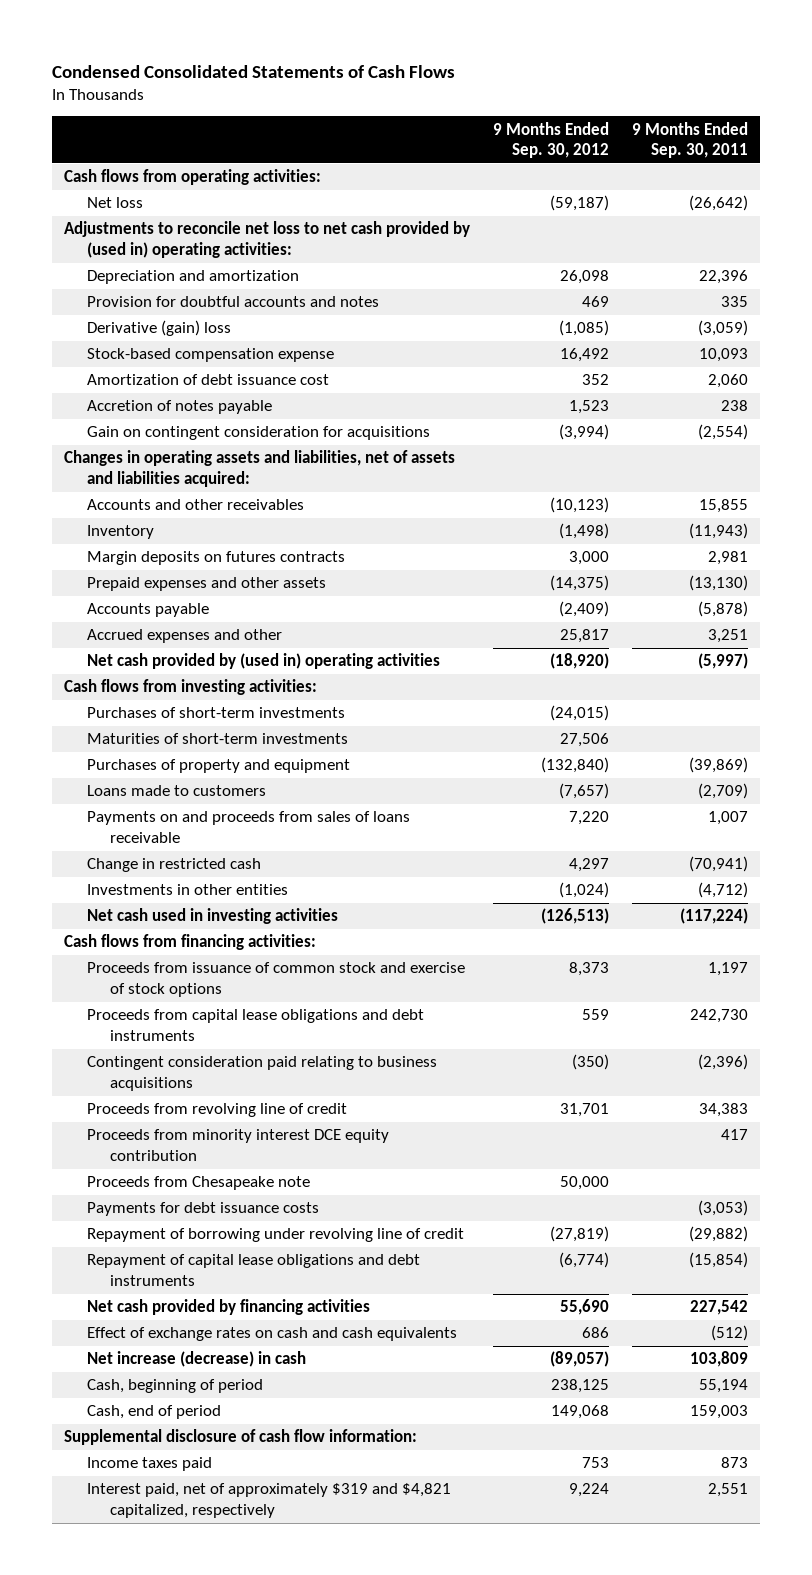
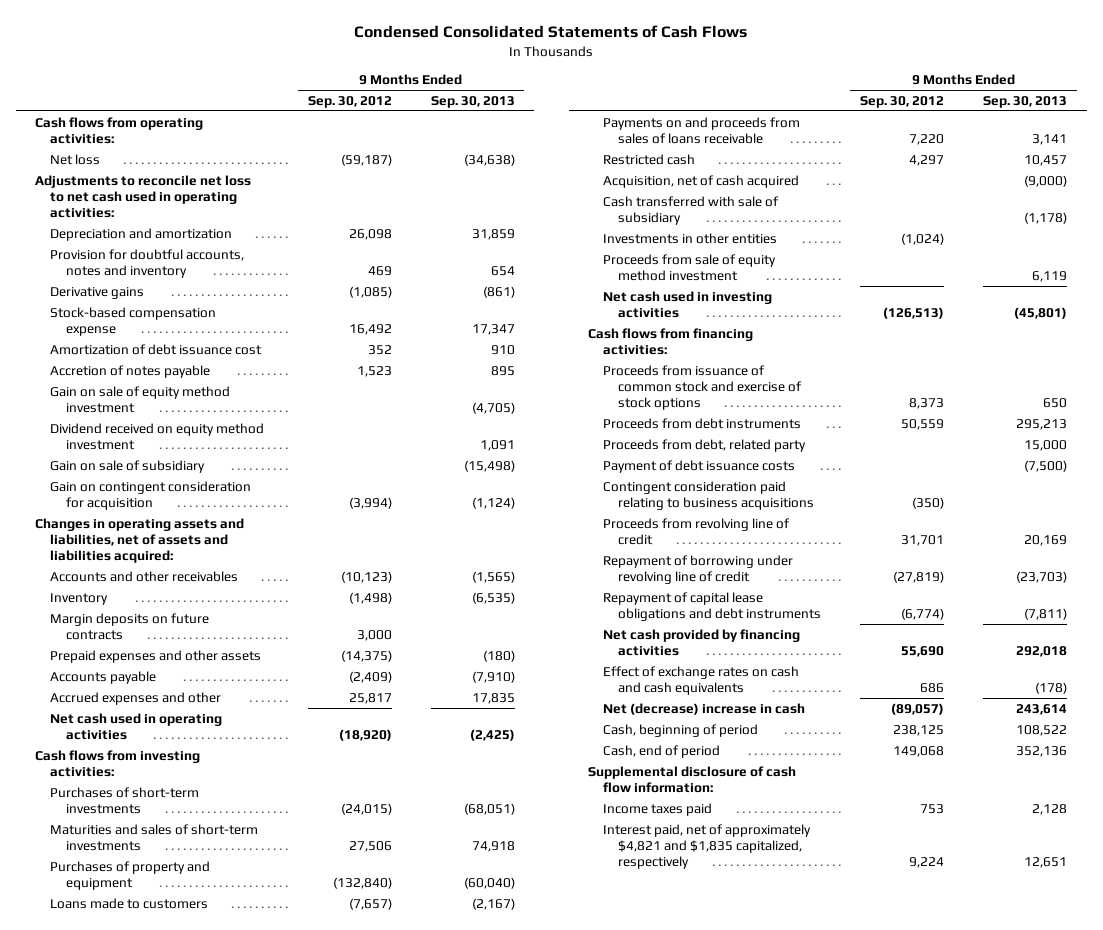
- | 9 Months Ended Sep. 30, 2012 | 9 Months Ended Sep. 30, 2011
+ | 9 Months Ended Sep. 30, 2012 | 9 Months Ended Sep. 30, 2013
- Adjustments to reconcile net loss to net cash provided by (used in) operating activities:
+ Adjustments to reconcile net loss to net cash used in operating activities:
- Provision for doubtful accounts and notes | 469 | 335
- Derivative (gain) loss | (1,085) | (3,059)
+ Provision for doubtful accounts, notes and inventory | 469 | 654
+ Derivative gains | (1,085) | (861)
- Gain on contingent consideration for acquisitions | (3,994) | (2,554)
+ Gain on sale of equity method investment | | (4,705)
+ Dividend received on equity method investment | | 1,091
+ Gain on sale of subsidiary | | (15,498)
+ Gain on contingent consideration for acquisition | (3,994) | (1,124)
- Margin deposits on futures contracts | 3,000 | 2,981
+ Margin deposits on future contracts | 3,000 |
- Net cash provided by (used in) operating activities | (18,920) | (5,997)
+ Net cash used in operating activities | (18,920) | (2,425)
- Maturities of short-term investments | 27,506 |
+ Maturities and sales of short-term investments | 27,506 | 74,918
- Change in restricted cash | 4,297 | (70,941)
+ Restricted cash | 4,297 | 10,457
+ Acquisition, net of cash acquired | | (9,000)
+ Cash transferred with sale of subsidiary | | (1,178)
+ Proceeds from sale of equity method investment | | 6,119
- Proceeds from capital lease obligations and debt instruments | 559 | 242,730
+ Proceeds from debt instruments | 50,559 | 295,213
+ Proceeds from debt, related party | | 15,000
+ Payment of debt issuance costs | | (7,500)
- Proceeds from minority interest DCE equity contribution | | 417
- Proceeds from Chesapeake note | 50,000 |
- Payments for debt issuance costs | | (3,053)
- Net increase (decrease) in cash | (89,057) | 103,809
+ Net (decrease) increase in cash | (89,057) | 243,614
- Interest paid, net of approximately $319 and $4,821 capitalized, respectively | 9,224 | 2,551
+ Interest paid, net of approximately $4,821 and $1,835 capitalized, respectively | 9,224 | 12,651

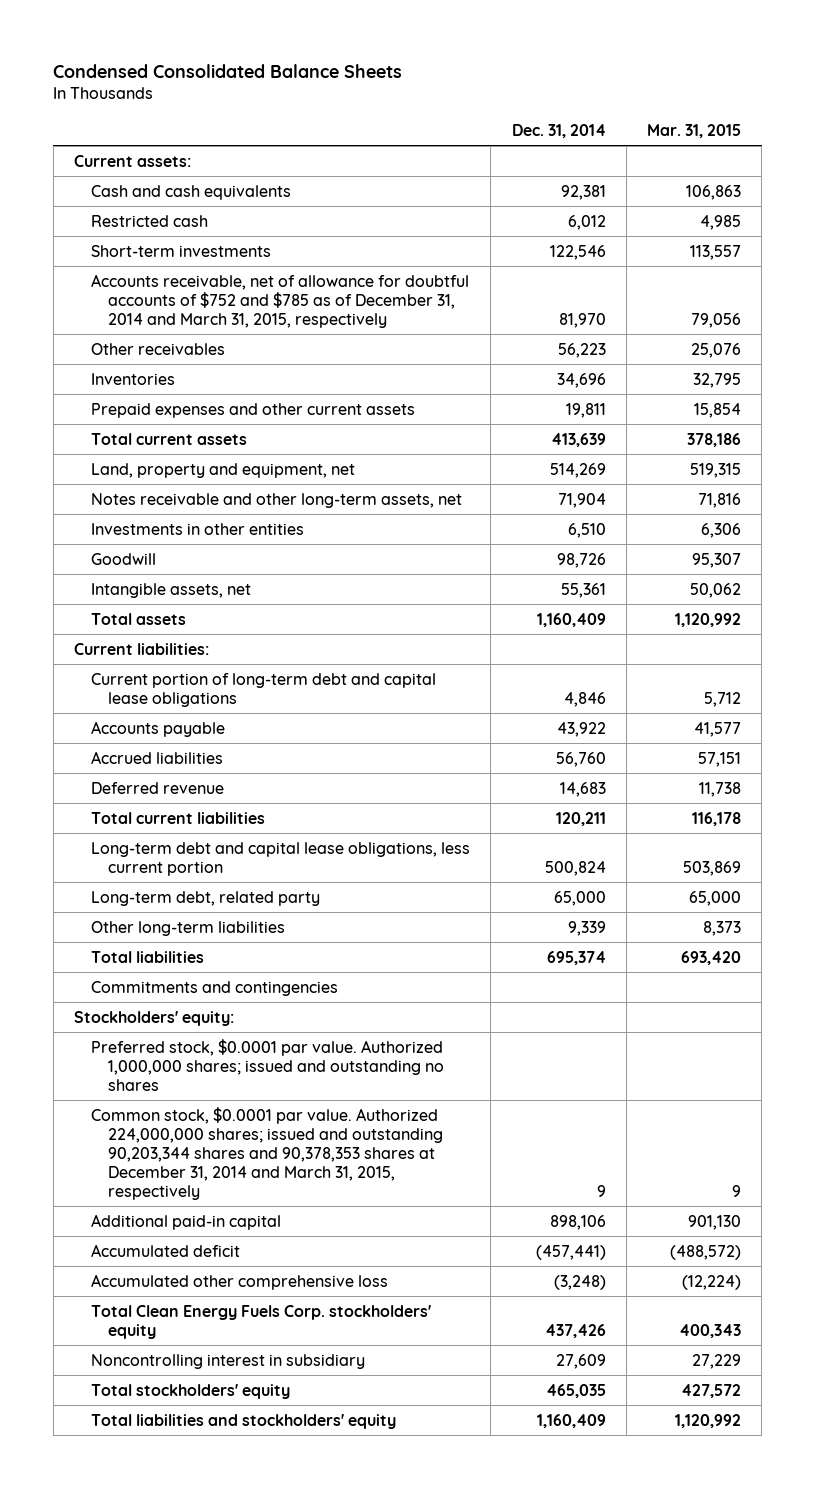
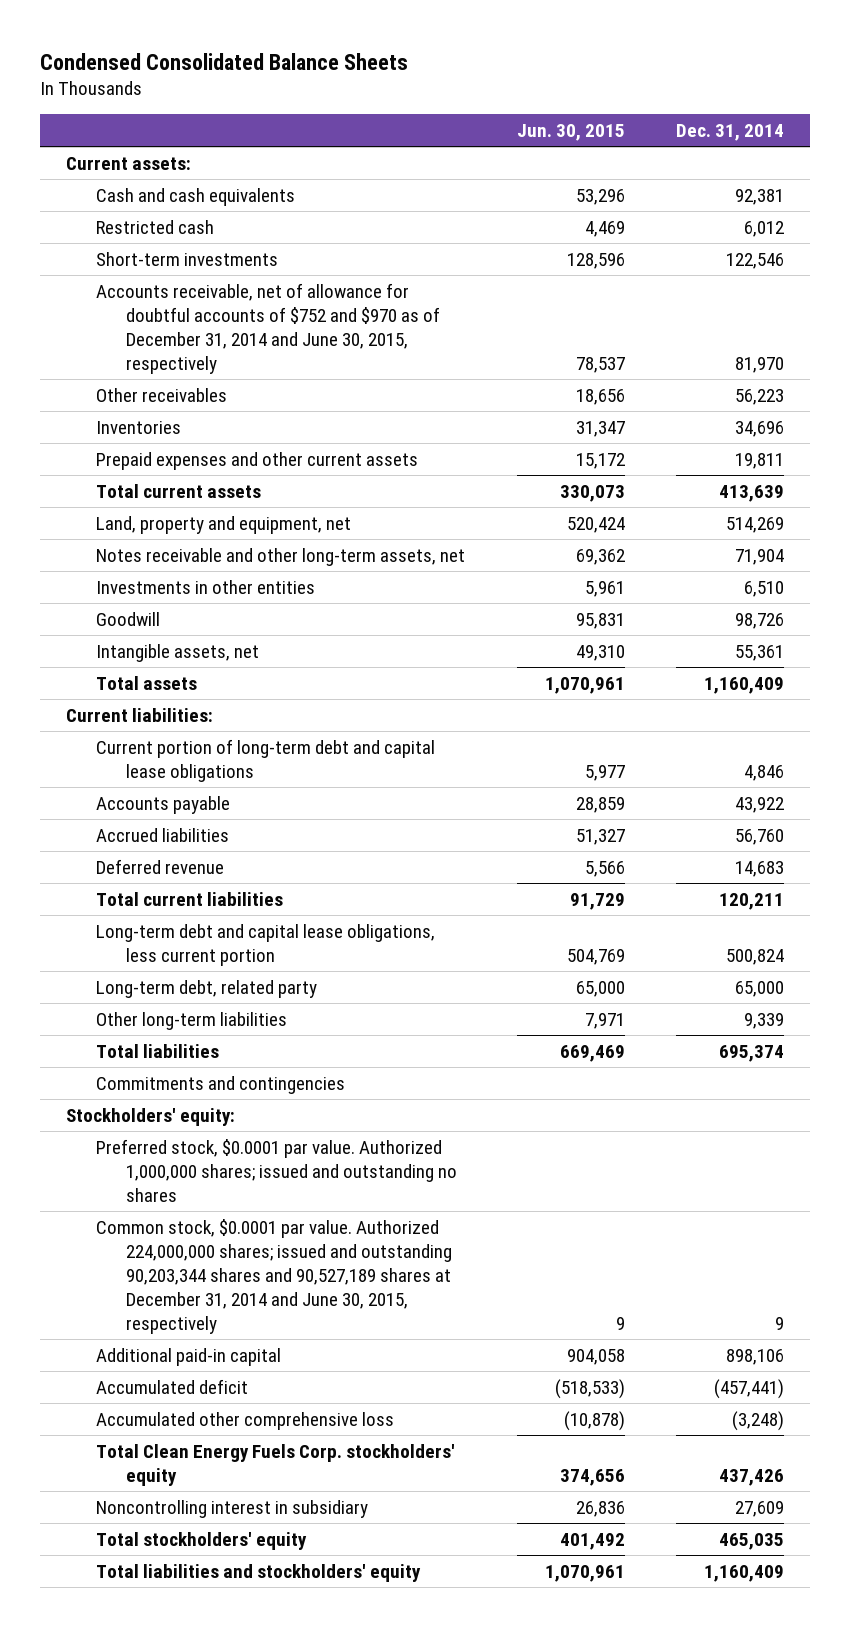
- | Dec. 31, 2014 | Mar. 31, 2015
+ | Jun. 30, 2015 | Dec. 31, 2014
- Accounts receivable, net of allowance for doubtful accounts of $752 and $785 as of December 31, 2014 and March 31, 2015, respectively | 81,970 | 79,056
+ Accounts receivable, net of allowance for doubtful accounts of $752 and $970 as of December 31, 2014 and June 30, 2015, respectively | 78,537 | 81,970
- Common stock, $0.0001 par value. Authorized 224,000,000 shares; issued and outstanding 90,203,344 shares and 90,378,353 shares at December 31, 2014 and March 31, 2015, respectively | 9 | 9
+ Common stock, $0.0001 par value. Authorized 224,000,000 shares; issued and outstanding 90,203,344 shares and 90,527,189 shares at December 31, 2014 and June 30, 2015, respectively | 9 | 9

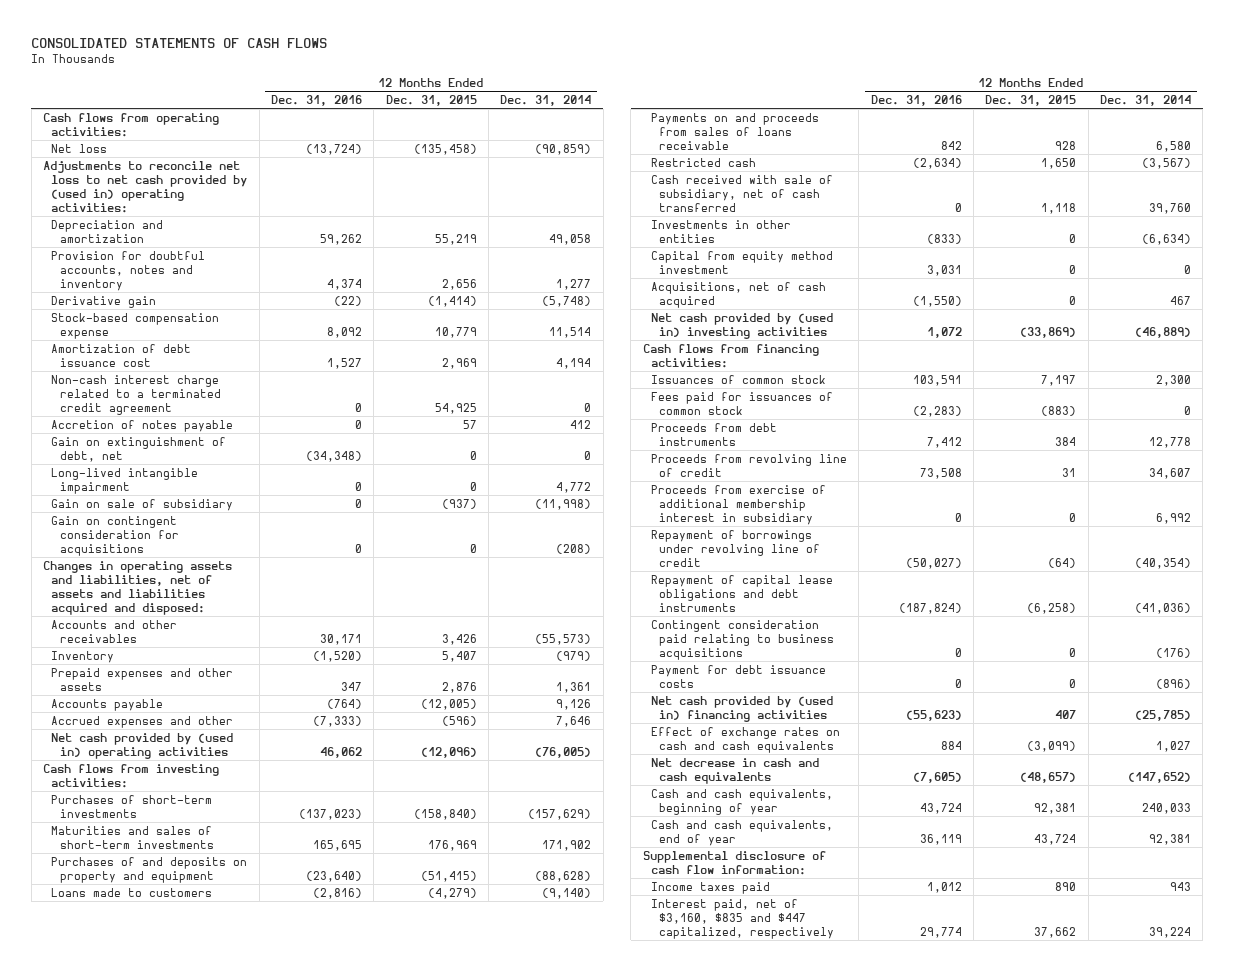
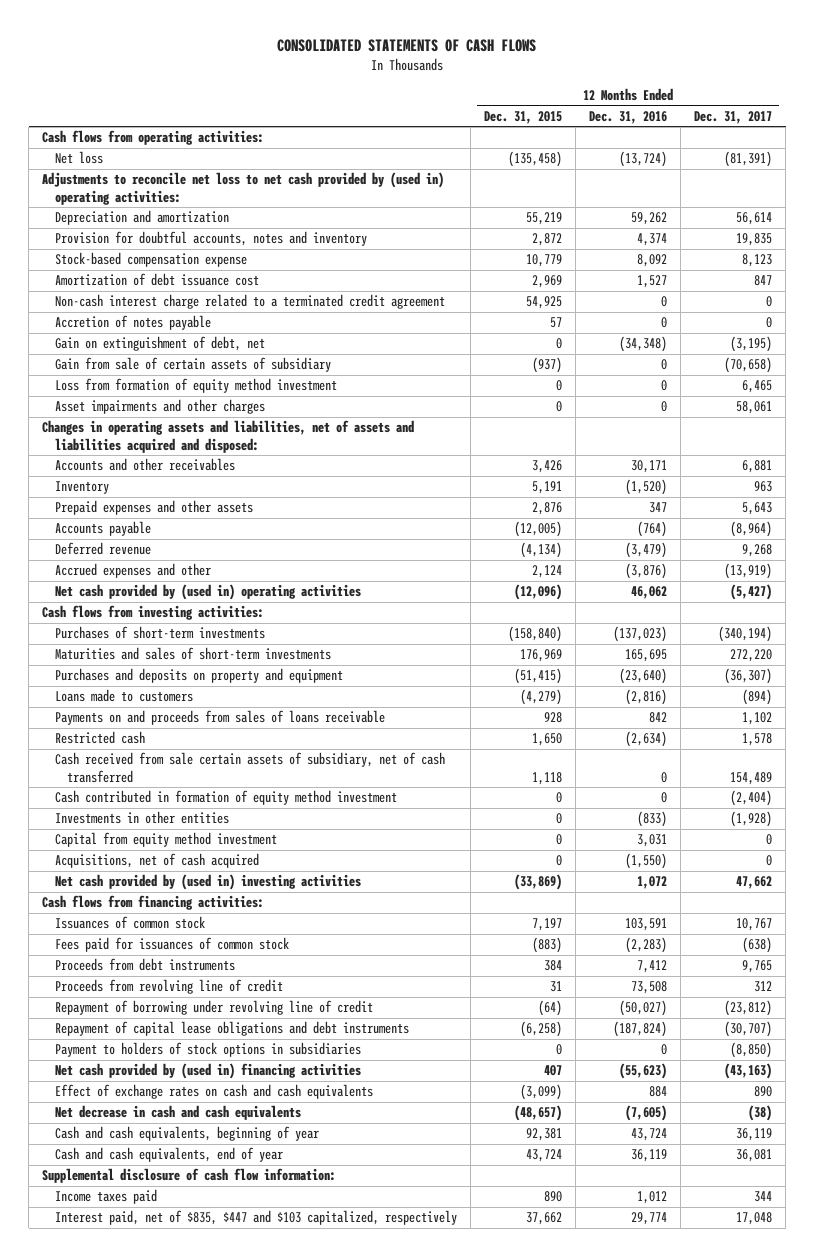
- | 12 Months Ended Dec. 31, 2016 | 12 Months Ended Dec. 31, 2015 | 12 Months Ended Dec. 31, 2014
+ | 12 Months Ended Dec. 31, 2015 | 12 Months Ended Dec. 31, 2016 | 12 Months Ended Dec. 31, 2017
- Provision for doubtful accounts, notes and inventory | 4,374 | 2,656 | 1,277
- Derivative gain | (22) | (1,414) | (5,748)
+ Provision for doubtful accounts, notes and inventory | 2,872 | 4,374 | 19,835
- Long-lived intangible impairment | 0 | 0 | 4,772
- Gain on sale of subsidiary | 0 | (937) | (11,998)
- Gain on contingent consideration for acquisitions | 0 | 0 | (208)
+ Gain from sale of certain assets of subsidiary | (937) | 0 | (70,658)
+ Loss from formation of equity method investment | 0 | 0 | 6,465
+ Asset impairments and other charges | 0 | 0 | 58,061
- Inventory | (1,520) | 5,407 | (979)
+ Inventory | 5,191 | (1,520) | 963
- Accrued expenses and other | (7,333) | (596) | 7,646
+ Deferred revenue | (4,134) | (3,479) | 9,268
+ Accrued expenses and other | 2,124 | (3,876) | (13,919)
- Purchases of and deposits on property and equipment | (23,640) | (51,415) | (88,628)
+ Purchases and deposits on property and equipment | (51,415) | (23,640) | (36,307)
- Cash received with sale of subsidiary, net of cash transferred | 0 | 1,118 | 39,760
+ Cash received from sale certain assets of subsidiary, net of cash transferred | 1,118 | 0 | 154,489
+ Cash contributed in formation of equity method investment | 0 | 0 | (2,404)
- Proceeds from exercise of additional membership interest in subsidiary | 0 | 0 | 6,992
- Repayment of borrowings under revolving line of credit | (50,027) | (64) | (40,354)
+ Repayment of borrowing under revolving line of credit | (64) | (50,027) | (23,812)
- Contingent consideration paid relating to business acquisitions | 0 | 0 | (176)
- Payment for debt issuance costs | 0 | 0 | (896)
+ Payment to holders of stock options in subsidiaries | 0 | 0 | (8,850)
- Interest paid, net of $3,160, $835 and $447 capitalized, respectively | 29,774 | 37,662 | 39,224
+ Interest paid, net of $835, $447 and $103 capitalized, respectively | 37,662 | 29,774 | 17,048

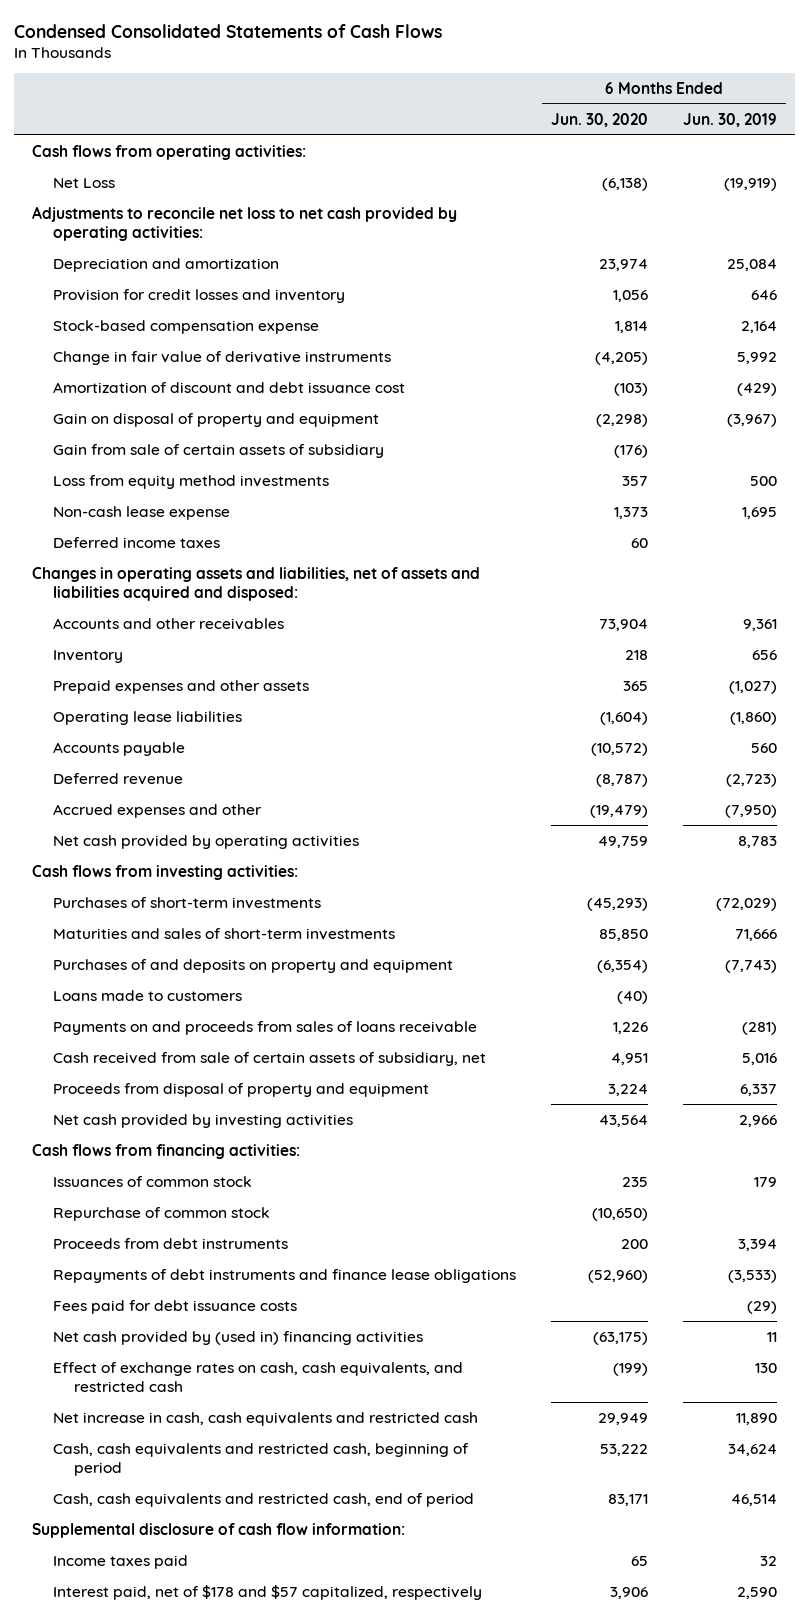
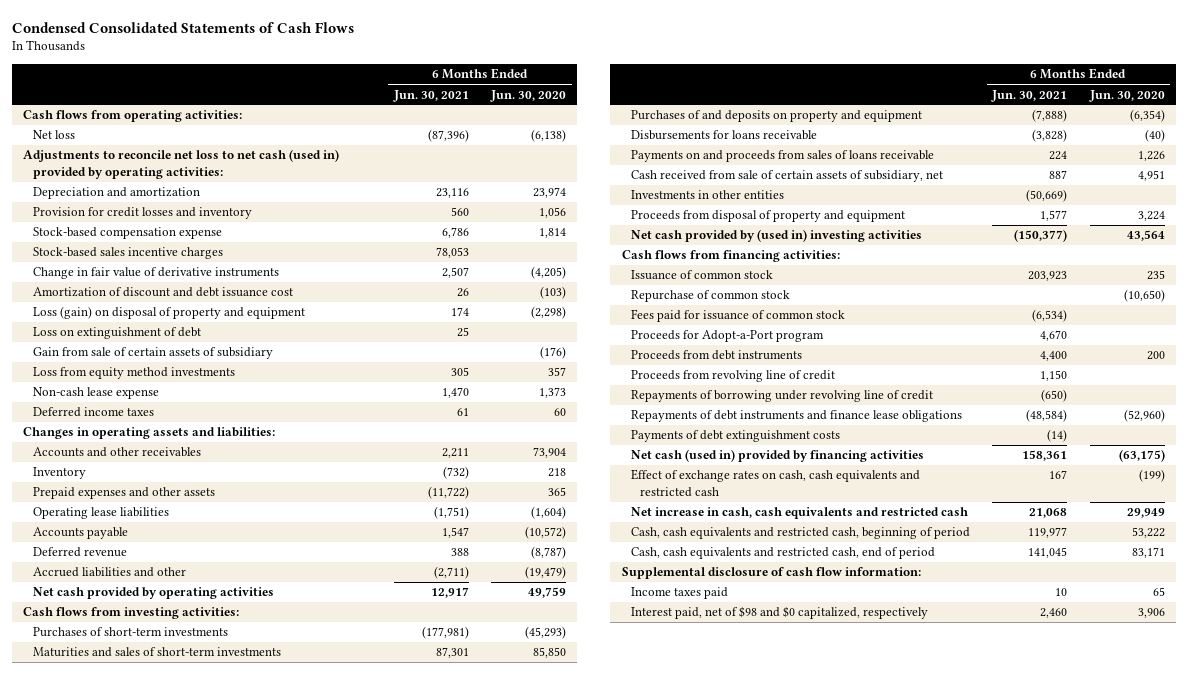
- | 6 Months Ended Jun. 30, 2020 | 6 Months Ended Jun. 30, 2019
+ | 6 Months Ended Jun. 30, 2021 | 6 Months Ended Jun. 30, 2020
- Net Loss | (6,138) | (19,919)
- Adjustments to reconcile net loss to net cash provided by operating activities:
+ Net loss | (87,396) | (6,138)
+ Adjustments to reconcile net loss to net cash (used in) provided by operating activities:
+ Stock-based sales incentive charges | 78,053 |
- Gain on disposal of property and equipment | (2,298) | (3,967)
+ Loss (gain) on disposal of property and equipment | 174 | (2,298)
+ Loss on extinguishment of debt | 25 |
- Changes in operating assets and liabilities, net of assets and liabilities acquired and disposed:
+ Changes in operating assets and liabilities:
- Accrued expenses and other | (19,479) | (7,950)
+ Accrued liabilities and other | (2,711) | (19,479)
- Loans made to customers | (40) |
+ Disbursements for loans receivable | (3,828) | (40)
+ Investments in other entities | (50,669) |
- Net cash provided by investing activities | 43,564 | 2,966
+ Net cash provided by (used in) investing activities | (150,377) | 43,564
- Issuances of common stock | 235 | 179
+ Issuance of common stock | 203,923 | 235
+ Fees paid for issuance of common stock | (6,534) |
+ Proceeds for Adopt-a-Port program | 4,670 |
+ Proceeds from revolving line of credit | 1,150 |
+ Repayments of borrowing under revolving line of credit | (650) |
- Fees paid for debt issuance costs | | (29)
- Net cash provided by (used in) financing activities | (63,175) | 11
- Effect of exchange rates on cash, cash equivalents, and restricted cash | (199) | 130
+ Payments of debt extinguishment costs | (14) |
+ Net cash (used in) provided by financing activities | 158,361 | (63,175)
+ Effect of exchange rates on cash, cash equivalents and restricted cash | 167 | (199)
- Interest paid, net of $178 and $57 capitalized, respectively | 3,906 | 2,590
+ Interest paid, net of $98 and $0 capitalized, respectively | 2,460 | 3,906

